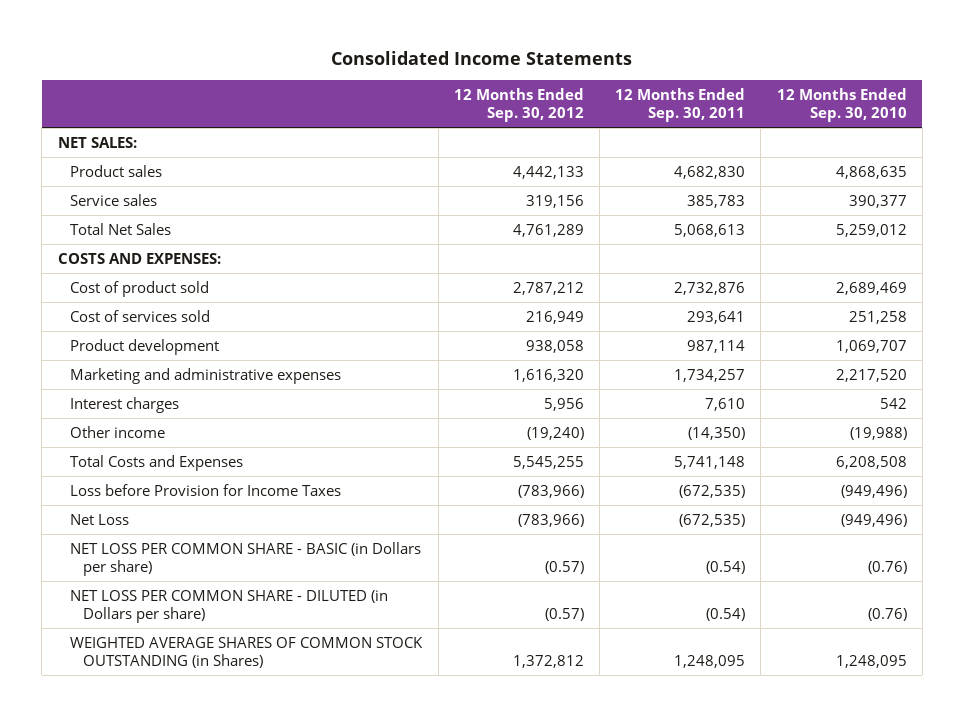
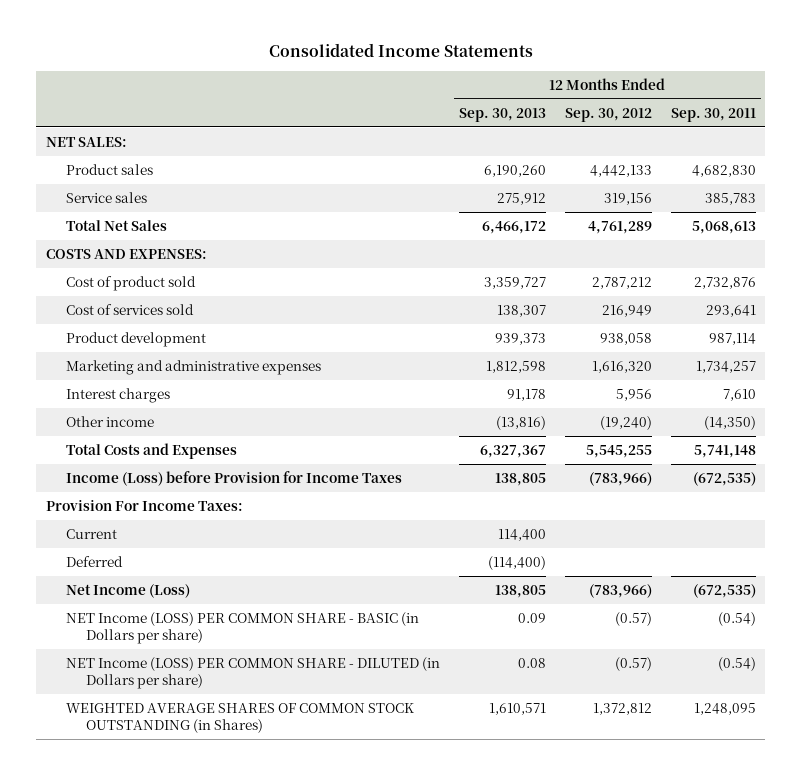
- | 12 Months Ended Sep. 30, 2012 | 12 Months Ended Sep. 30, 2011 | 12 Months Ended Sep. 30, 2010
+ | 12 Months Ended Sep. 30, 2013 | 12 Months Ended Sep. 30, 2012 | 12 Months Ended Sep. 30, 2011
- Loss before Provision for Income Taxes | (783,966) | (672,535) | (949,496)
- Net Loss | (783,966) | (672,535) | (949,496)
- NET LOSS PER COMMON SHARE - BASIC (in Dollars per share) | (0.57) | (0.54) | (0.76)
- NET LOSS PER COMMON SHARE - DILUTED (in Dollars per share) | (0.57) | (0.54) | (0.76)
+ Income (Loss) before Provision for Income Taxes | 138,805 | (783,966) | (672,535)
+ Provision For Income Taxes:
+ Current | 114,400 | |
+ Deferred | (114,400) | |
+ Net Income (Loss) | 138,805 | (783,966) | (672,535)
+ NET Income (LOSS) PER COMMON SHARE - BASIC (in Dollars per share) | 0.09 | (0.57) | (0.54)
+ NET Income (LOSS) PER COMMON SHARE - DILUTED (in Dollars per share) | 0.08 | (0.57) | (0.54)

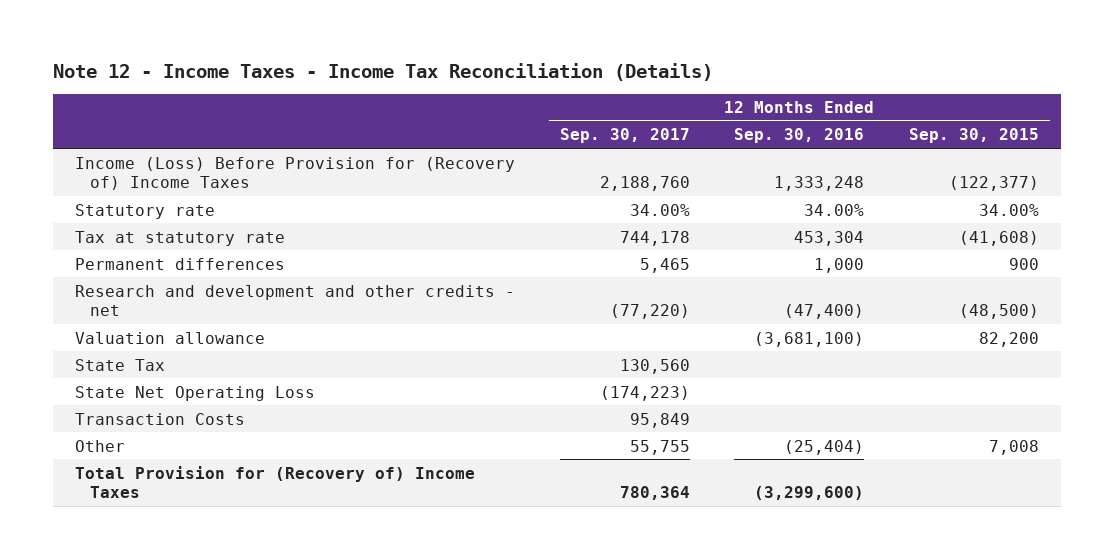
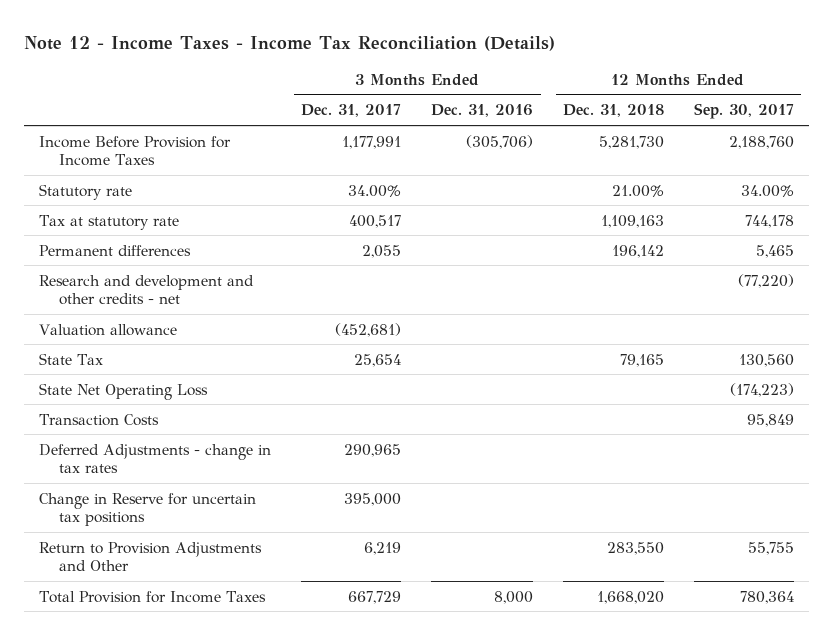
- | 12 Months Ended Sep. 30, 2017 | 12 Months Ended Sep. 30, 2016 | 12 Months Ended Sep. 30, 2015
+ | 3 Months Ended Dec. 31, 2017 | 3 Months Ended Dec. 31, 2016 | 12 Months Ended Dec. 31, 2018 | 12 Months Ended Sep. 30, 2017
- Income (Loss) Before Provision for (Recovery of) Income Taxes | 2,188,760 | 1,333,248 | (122,377)
+ Income Before Provision for Income Taxes | 1,177,991 | (305,706) | 5,281,730 | 2,188,760
- Other | 55,755 | (25,404) | 7,008
- Total Provision for (Recovery of) Income Taxes | 780,364 | (3,299,600) |
+ Deferred Adjustments - change in tax rates | 290,965 | | |
+ Change in Reserve for uncertain tax positions | 395,000 | | |
+ Return to Provision Adjustments and Other | 6,219 | | 283,550 | 55,755
+ Total Provision for Income Taxes | 667,729 | 8,000 | 1,668,020 | 780,364

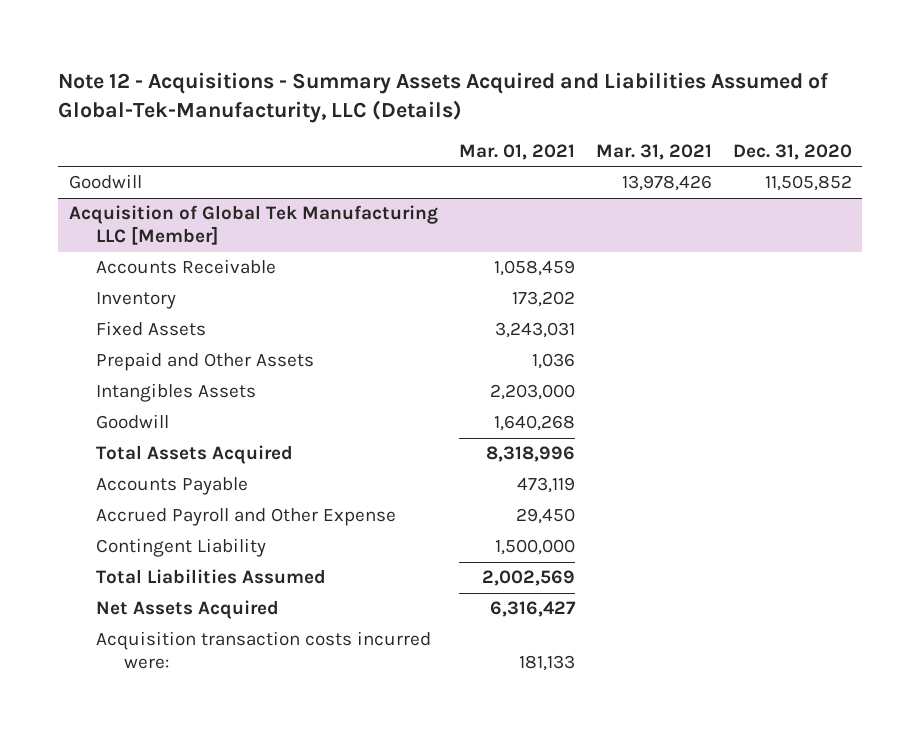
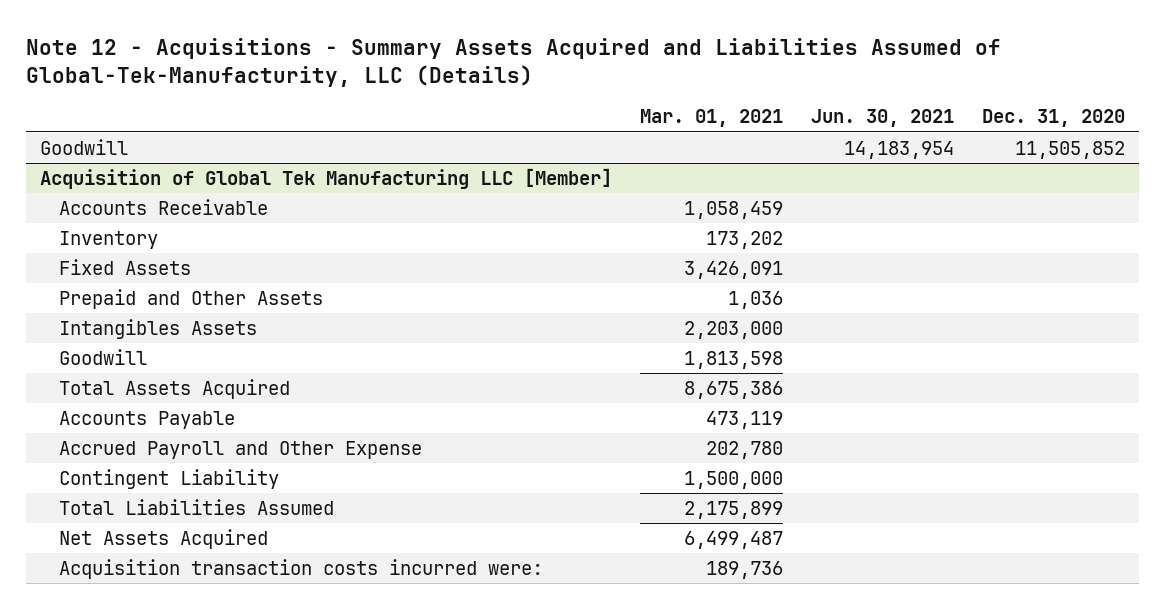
- | Mar. 01, 2021 | Mar. 31, 2021 | Dec. 31, 2020
+ | Mar. 01, 2021 | Jun. 30, 2021 | Dec. 31, 2020
@ Acquisition of Global Tek Manufacturing LLC [Member]
- Fixed Assets | 3,243,031 | |
+ Fixed Assets | 3,426,091 | |
- Goodwill | 1,640,268 | |
- Total Assets Acquired | 8,318,996 | |
+ Goodwill | 1,813,598 | |
+ Total Assets Acquired | 8,675,386 | |
- Accrued Payroll and Other Expense | 29,450 | |
+ Accrued Payroll and Other Expense | 202,780 | |
- Total Liabilities Assumed | 2,002,569 | |
- Net Assets Acquired | 6,316,427 | |
- Acquisition transaction costs incurred were: | 181,133 | |
+ Total Liabilities Assumed | 2,175,899 | |
+ Net Assets Acquired | 6,499,487 | |
+ Acquisition transaction costs incurred were: | 189,736 | |

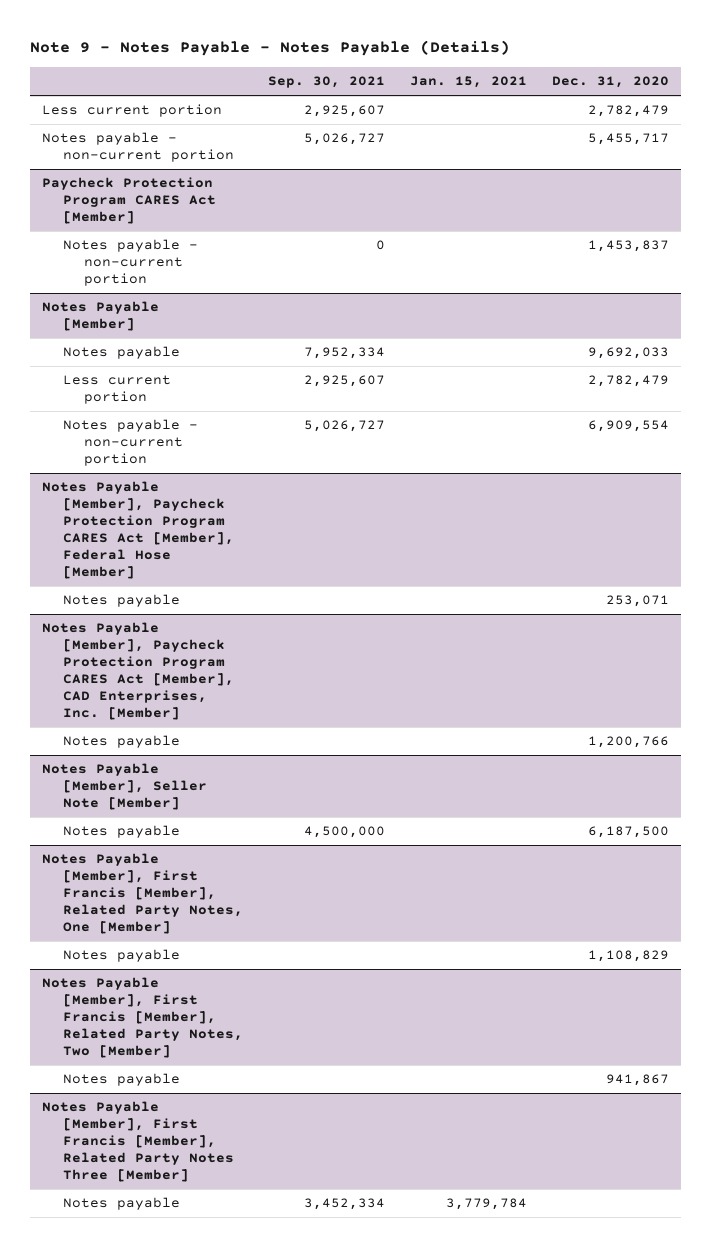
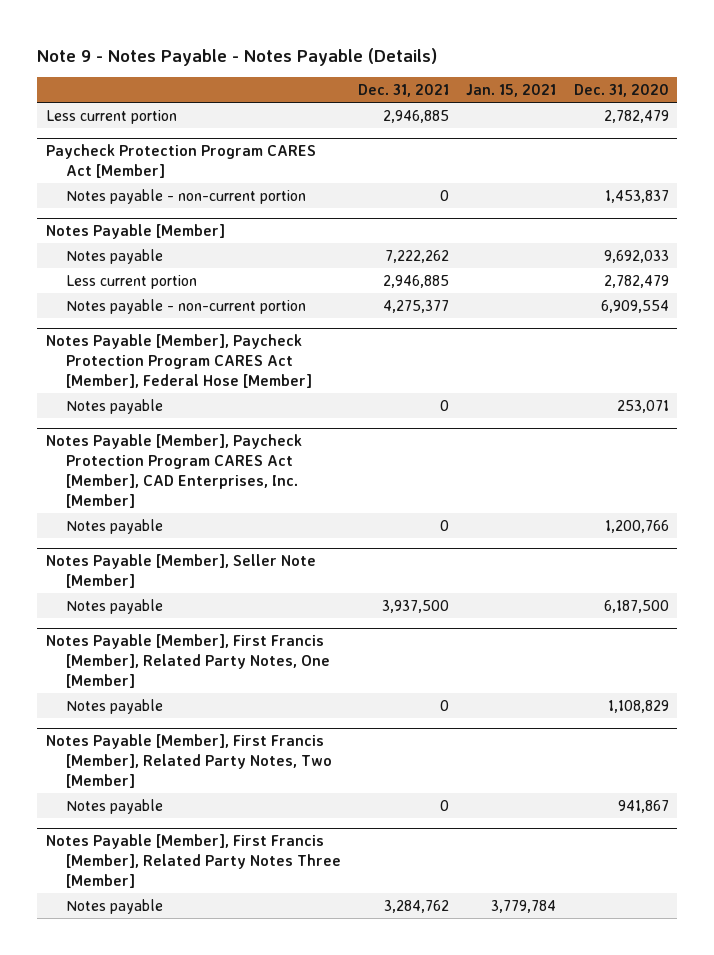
- | Sep. 30, 2021 | Jan. 15, 2021 | Dec. 31, 2020
+ | Dec. 31, 2021 | Jan. 15, 2021 | Dec. 31, 2020
- Notes payable - non-current portion | 5,026,727 | | 5,455,717

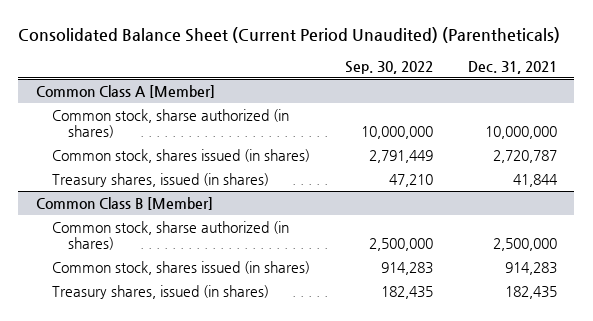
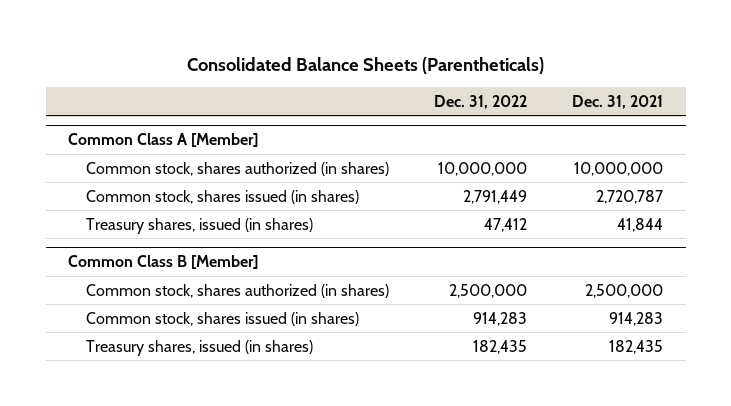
- Consolidated Balance Sheet (Current Period Unaudited) (Parentheticals)
+ Consolidated Balance Sheets (Parentheticals)
- | Sep. 30, 2022 | Dec. 31, 2021
+ | Dec. 31, 2022 | Dec. 31, 2021
@ Common Class A [Member]
- Common stock, sharse authorized (in shares) | 10,000,000 | 10,000,000
+ Common stock, shares authorized (in shares) | 10,000,000 | 10,000,000
@ Common Class B [Member]
- Common stock, sharse authorized (in shares) | 2,500,000 | 2,500,000
+ Common stock, shares authorized (in shares) | 2,500,000 | 2,500,000

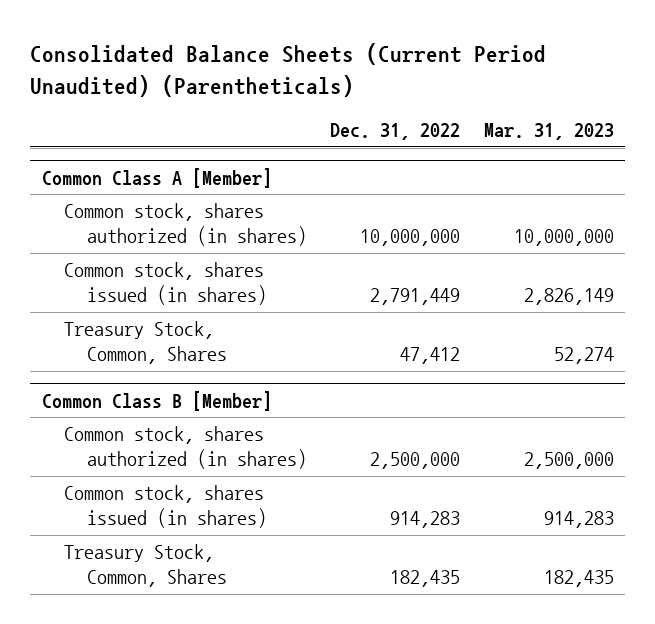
- Consolidated Balance Sheets (Parentheticals)
+ Consolidated Balance Sheets (Current Period Unaudited) (Parentheticals)
- | Dec. 31, 2022 | Dec. 31, 2021
+ | Dec. 31, 2022 | Mar. 31, 2023
@ Common Class A [Member]
- Treasury shares, issued (in shares) | 47,412 | 41,844
+ Treasury Stock, Common, Shares | 47,412 | 52,274
@ Common Class B [Member]
- Treasury shares, issued (in shares) | 182,435 | 182,435
+ Treasury Stock, Common, Shares | 182,435 | 182,435

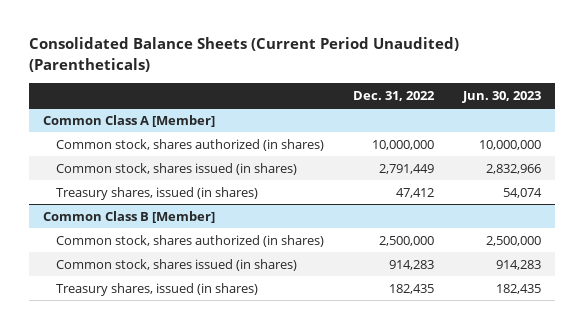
- | Dec. 31, 2022 | Mar. 31, 2023
+ | Dec. 31, 2022 | Jun. 30, 2023
@ Common Class A [Member]
- Treasury Stock, Common, Shares | 47,412 | 52,274
+ Treasury shares, issued (in shares) | 47,412 | 54,074
@ Common Class B [Member]
- Treasury Stock, Common, Shares | 182,435 | 182,435
+ Treasury shares, issued (in shares) | 182,435 | 182,435

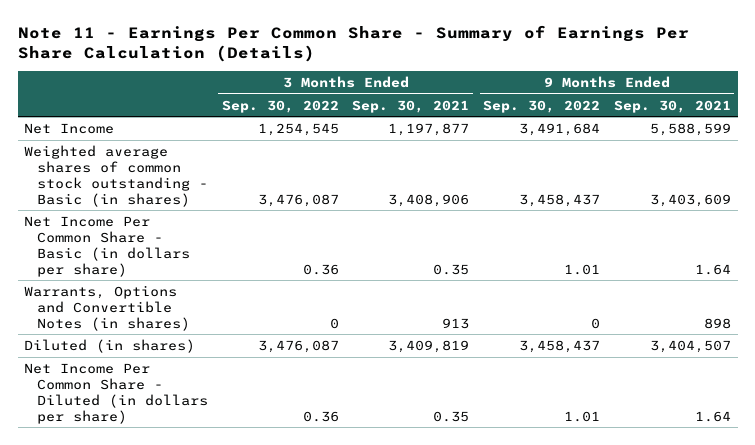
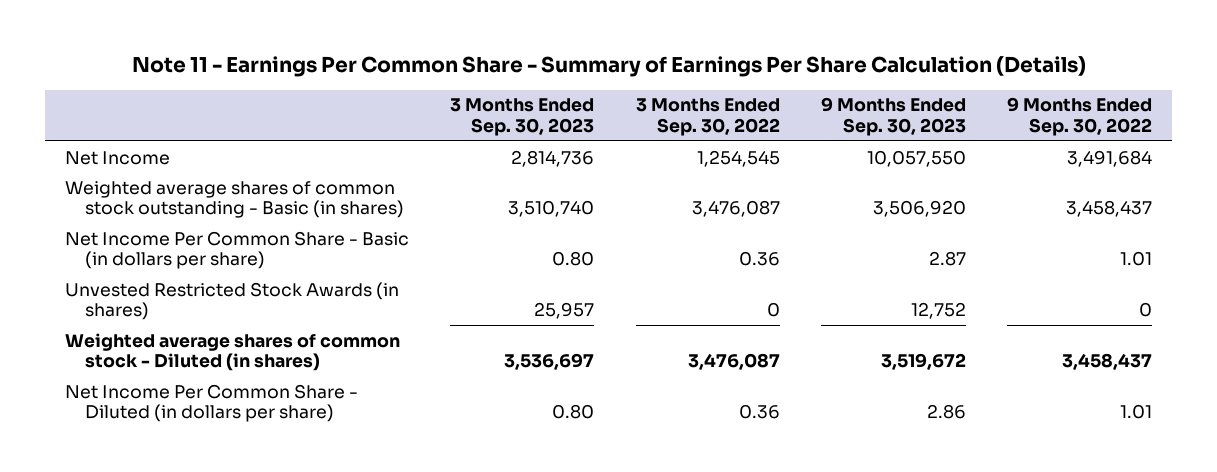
- | 3 Months Ended Sep. 30, 2022 | 3 Months Ended Sep. 30, 2021 | 9 Months Ended Sep. 30, 2022 | 9 Months Ended Sep. 30, 2021
+ | 3 Months Ended Sep. 30, 2023 | 3 Months Ended Sep. 30, 2022 | 9 Months Ended Sep. 30, 2023 | 9 Months Ended Sep. 30, 2022
- Warrants, Options and Convertible Notes (in shares) | 0 | 913 | 0 | 898
- Diluted (in shares) | 3,476,087 | 3,409,819 | 3,458,437 | 3,404,507
+ Unvested Restricted Stock Awards (in shares) | 25,957 | 0 | 12,752 | 0
+ Weighted average shares of common stock - Diluted (in shares) | 3,536,697 | 3,476,087 | 3,519,672 | 3,458,437

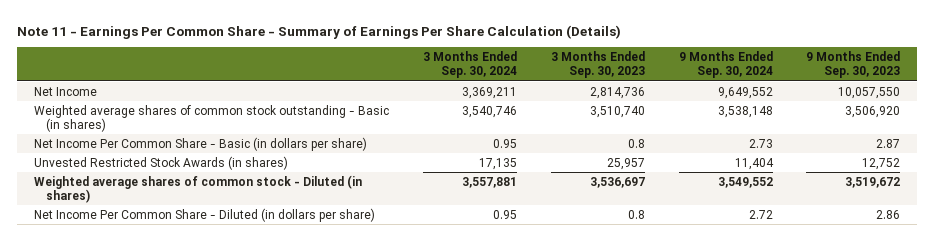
- | 3 Months Ended Sep. 30, 2023 | 3 Months Ended Sep. 30, 2022 | 9 Months Ended Sep. 30, 2023 | 9 Months Ended Sep. 30, 2022
+ | 3 Months Ended Sep. 30, 2024 | 3 Months Ended Sep. 30, 2023 | 9 Months Ended Sep. 30, 2024 | 9 Months Ended Sep. 30, 2023
- Net Income Per Common Share - Basic (in dollars per share) | 0.80 | 0.36 | 2.87 | 1.01
+ Net Income Per Common Share - Basic (in dollars per share) | 0.95 | 0.8 | 2.73 | 2.87
- Net Income Per Common Share - Diluted (in dollars per share) | 0.80 | 0.36 | 2.86 | 1.01
+ Net Income Per Common Share - Diluted (in dollars per share) | 0.95 | 0.8 | 2.72 | 2.86

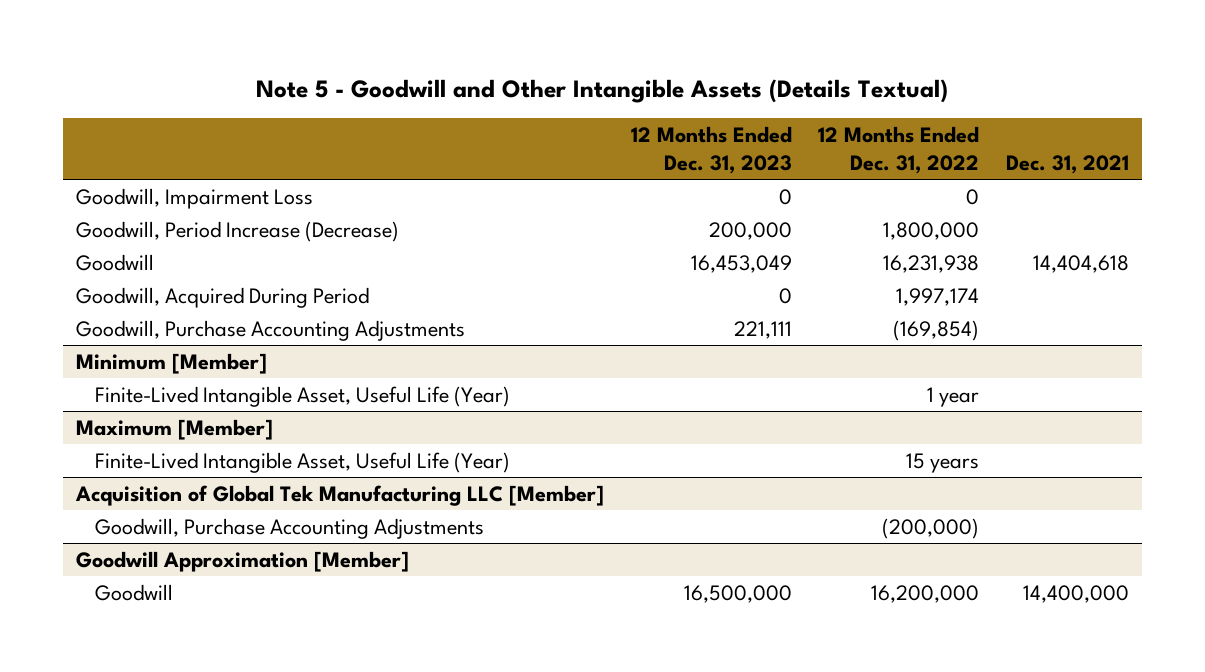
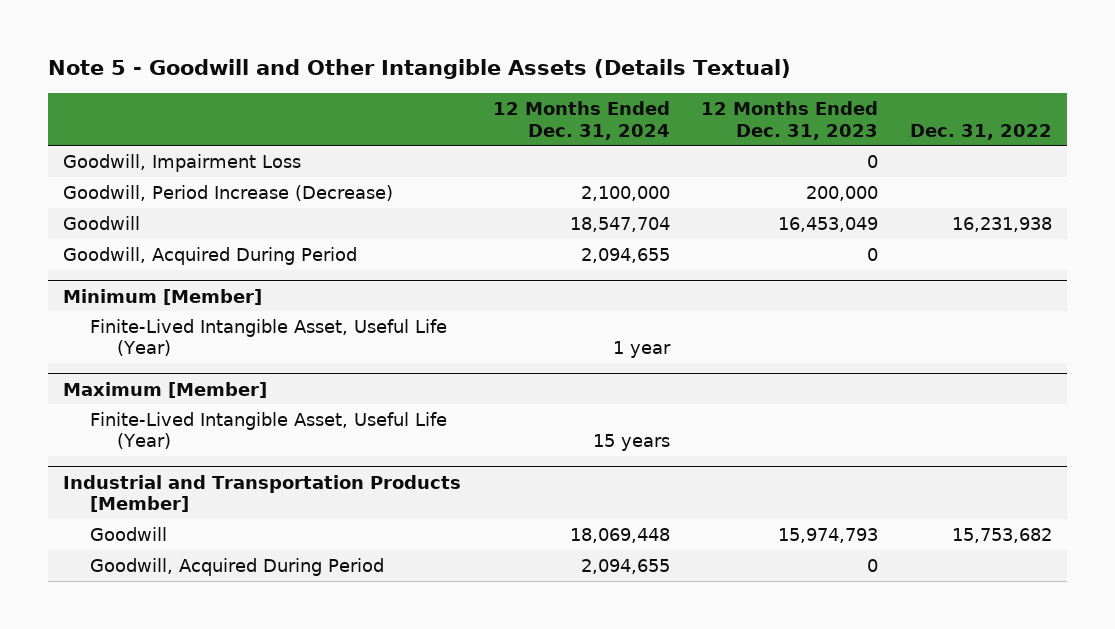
- | 12 Months Ended Dec. 31, 2023 | 12 Months Ended Dec. 31, 2022 | Dec. 31, 2021
+ | 12 Months Ended Dec. 31, 2024 | 12 Months Ended Dec. 31, 2023 | Dec. 31, 2022
- Goodwill, Purchase Accounting Adjustments | 221,111 | (169,854) |
- Acquisition of Global Tek Manufacturing LLC [Member]
- Goodwill, Purchase Accounting Adjustments | | (200,000) |
- Goodwill Approximation [Member]
- Goodwill | 16,500,000 | 16,200,000 | 14,400,000
+ Industrial and Transportation Products [Member]
+ Goodwill | 18,069,448 | 15,974,793 | 15,753,682
+ Goodwill, Acquired During Period | 2,094,655 | 0 |

